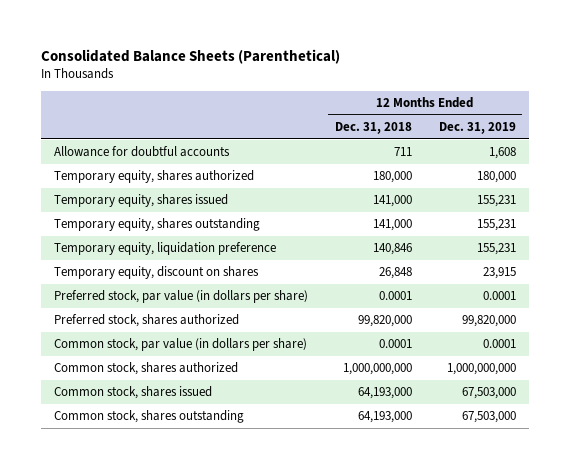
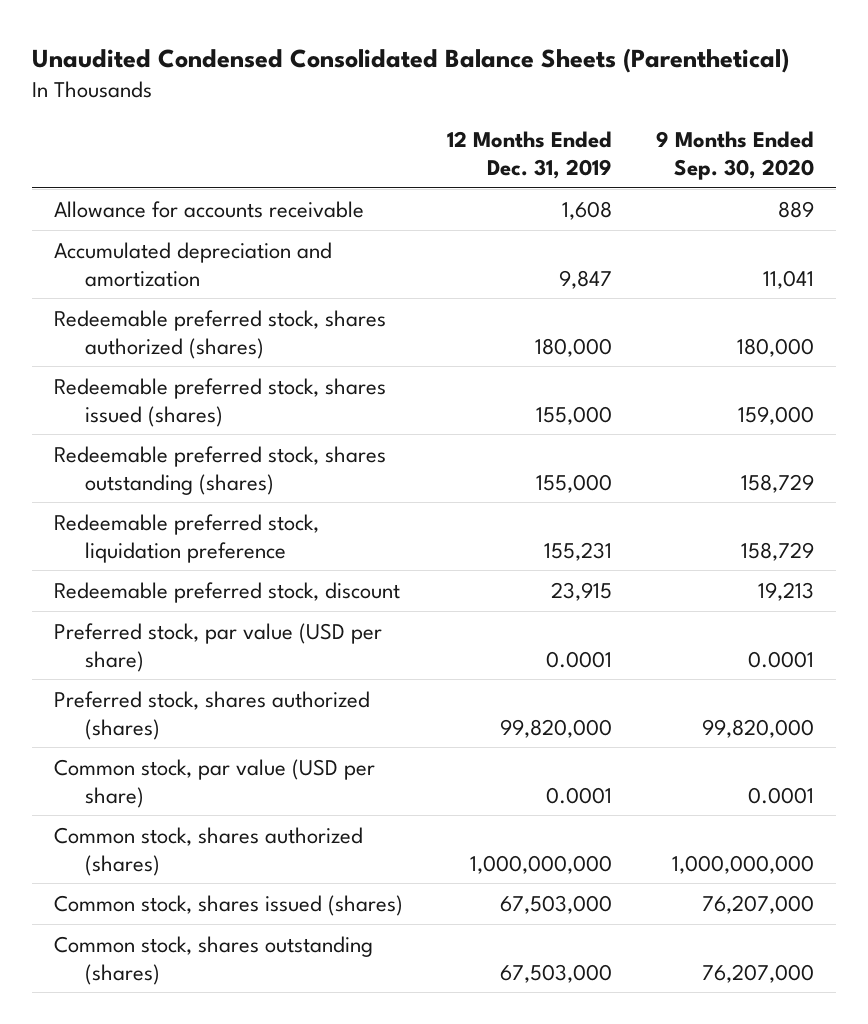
- Consolidated Balance Sheets (Parenthetical)
+ Unaudited Condensed Consolidated Balance Sheets (Parenthetical)
- | 12 Months Ended Dec. 31, 2018 | 12 Months Ended Dec. 31, 2019
+ | 12 Months Ended Dec. 31, 2019 | 9 Months Ended Sep. 30, 2020
- Allowance for doubtful accounts | 711 | 1,608
- Temporary equity, shares authorized | 180,000 | 180,000
- Temporary equity, shares issued | 141,000 | 155,231
- Temporary equity, shares outstanding | 141,000 | 155,231
- Temporary equity, liquidation preference | 140,846 | 155,231
- Temporary equity, discount on shares | 26,848 | 23,915
- Preferred stock, par value (in dollars per share) | 0.0001 | 0.0001
- Preferred stock, shares authorized | 99,820,000 | 99,820,000
- Common stock, par value (in dollars per share) | 0.0001 | 0.0001
- Common stock, shares authorized | 1,000,000,000 | 1,000,000,000
- Common stock, shares issued | 64,193,000 | 67,503,000
- Common stock, shares outstanding | 64,193,000 | 67,503,000
+ Allowance for accounts receivable | 1,608 | 889
+ Accumulated depreciation and amortization | 9,847 | 11,041
+ Redeemable preferred stock, shares authorized (shares) | 180,000 | 180,000
+ Redeemable preferred stock, shares issued (shares) | 155,000 | 159,000
+ Redeemable preferred stock, shares outstanding (shares) | 155,000 | 158,729
+ Redeemable preferred stock, liquidation preference | 155,231 | 158,729
+ Redeemable preferred stock, discount | 23,915 | 19,213
+ Preferred stock, par value (USD per share) | 0.0001 | 0.0001
+ Preferred stock, shares authorized (shares) | 99,820,000 | 99,820,000
+ Common stock, par value (USD per share) | 0.0001 | 0.0001
+ Common stock, shares authorized (shares) | 1,000,000,000 | 1,000,000,000
+ Common stock, shares issued (shares) | 67,503,000 | 76,207,000
+ Common stock, shares outstanding (shares) | 67,503,000 | 76,207,000

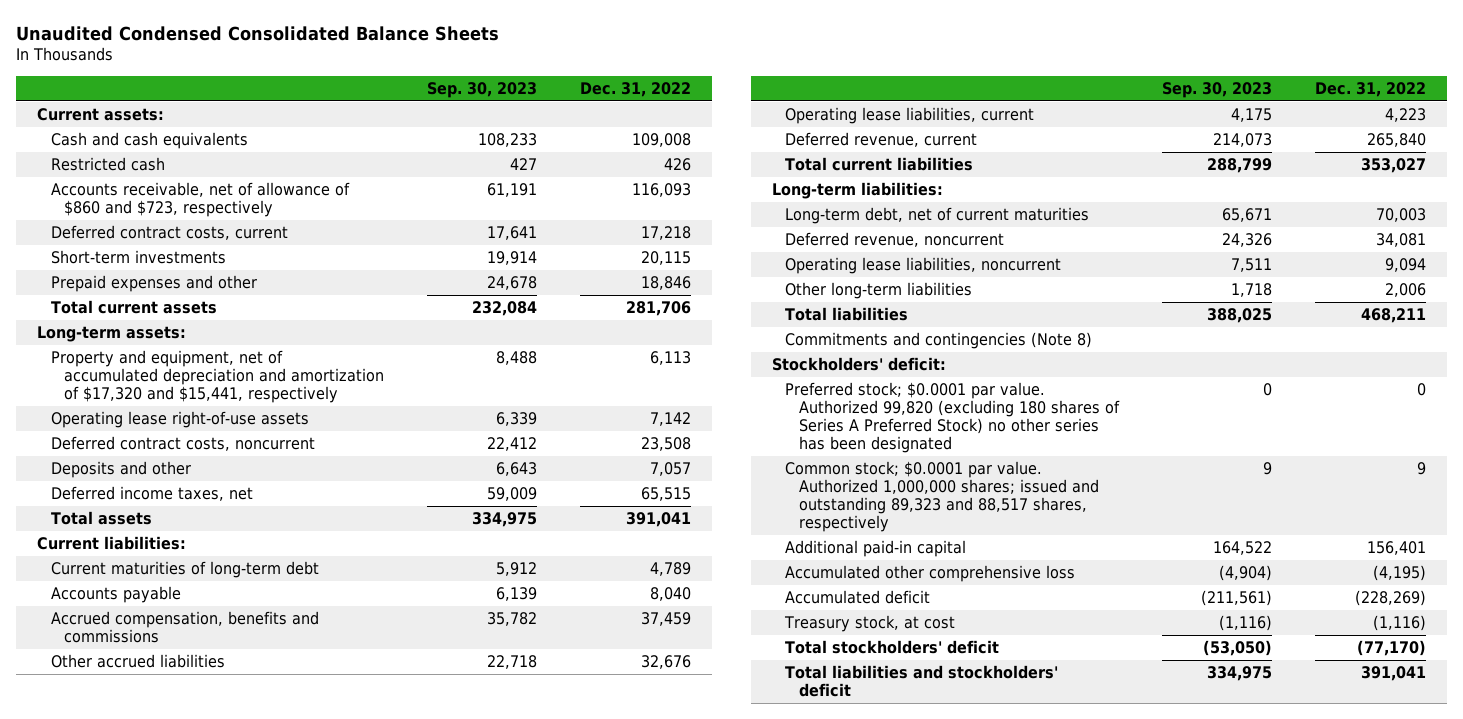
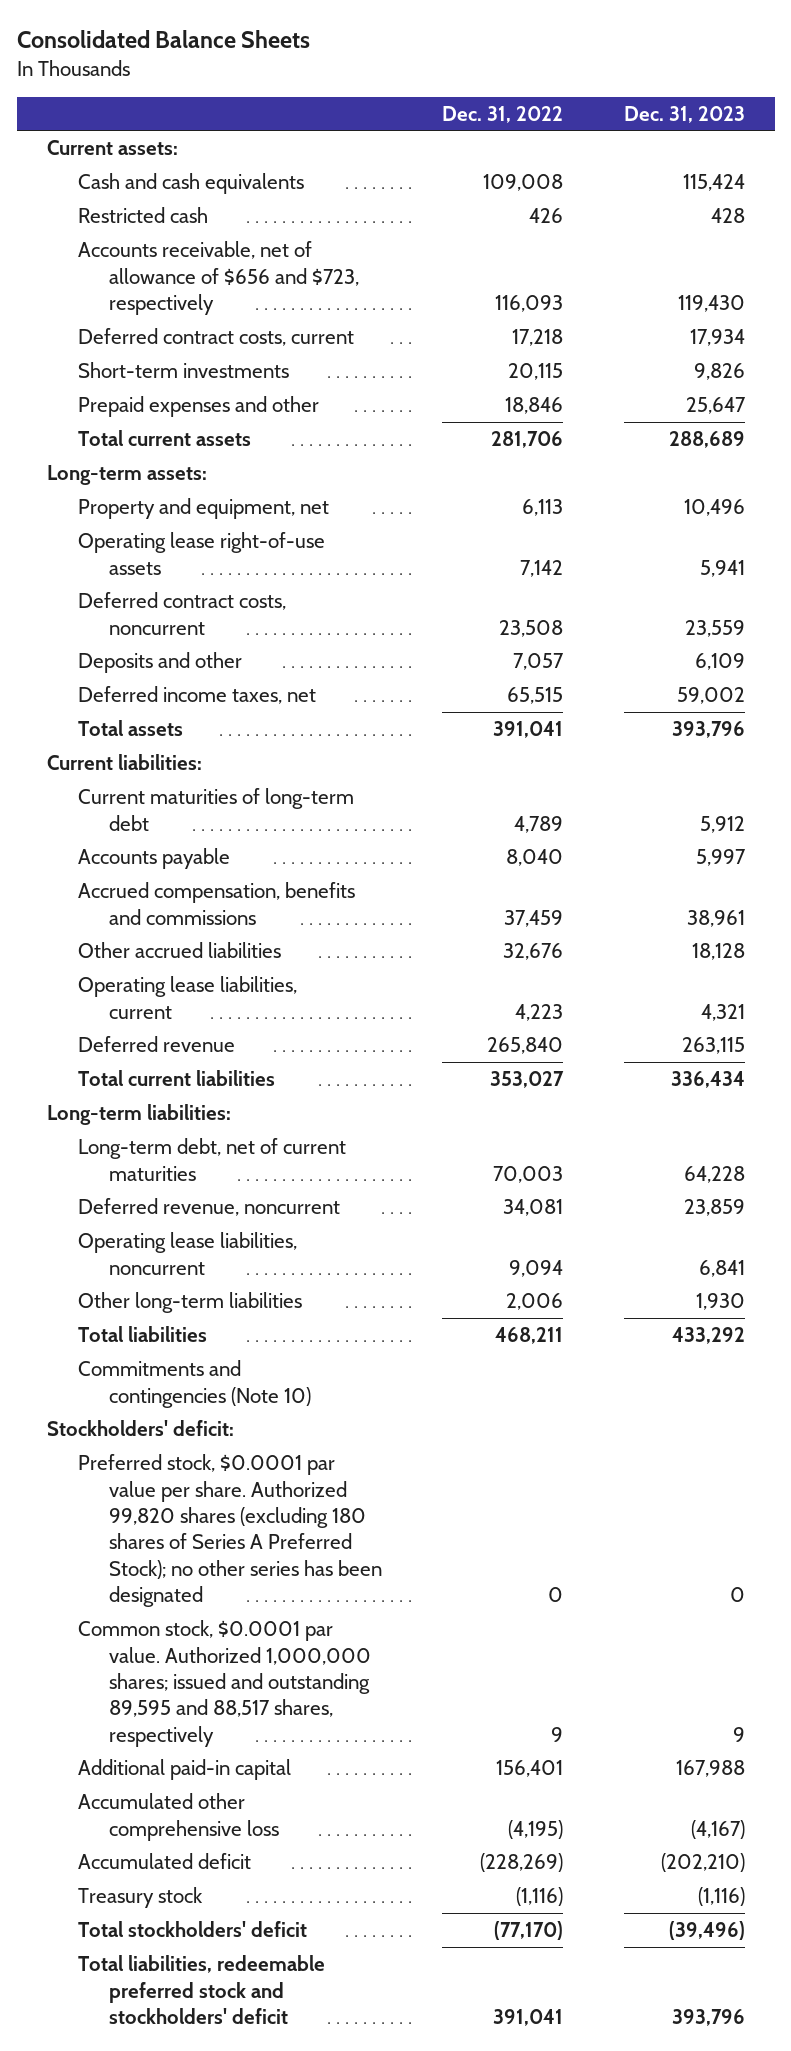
- Unaudited Condensed Consolidated Balance Sheets
+ Consolidated Balance Sheets
- | Sep. 30, 2023 | Dec. 31, 2022
+ | Dec. 31, 2022 | Dec. 31, 2023
- Accounts receivable, net of allowance of $860 and $723, respectively | 61,191 | 116,093
+ Accounts receivable, net of allowance of $656 and $723, respectively | 116,093 | 119,430
- Property and equipment, net of accumulated depreciation and amortization of $17,320 and $15,441, respectively | 8,488 | 6,113
+ Property and equipment, net | 6,113 | 10,496
- Deferred revenue, current | 214,073 | 265,840
+ Deferred revenue | 265,840 | 263,115
- Commitments and contingencies (Note 8)
+ Commitments and contingencies (Note 10)
- Preferred stock; $0.0001 par value. Authorized 99,820 (excluding 180 shares of Series A Preferred Stock) no other series has been designated | 0 | 0
- Common stock; $0.0001 par value. Authorized 1,000,000 shares; issued and outstanding 89,323 and 88,517 shares, respectively | 9 | 9
+ Preferred stock, $0.0001 par value per share. Authorized 99,820 shares (excluding 180 shares of Series A Preferred Stock); no other series has been designated | 0 | 0
+ Common stock, $0.0001 par value. Authorized 1,000,000 shares; issued and outstanding 89,595 and 88,517 shares, respectively | 9 | 9
- Treasury stock, at cost | (1,116) | (1,116)
+ Treasury stock | (1,116) | (1,116)
- Total liabilities and stockholders' deficit | 334,975 | 391,041
+ Total liabilities, redeemable preferred stock and stockholders' deficit | 391,041 | 393,796

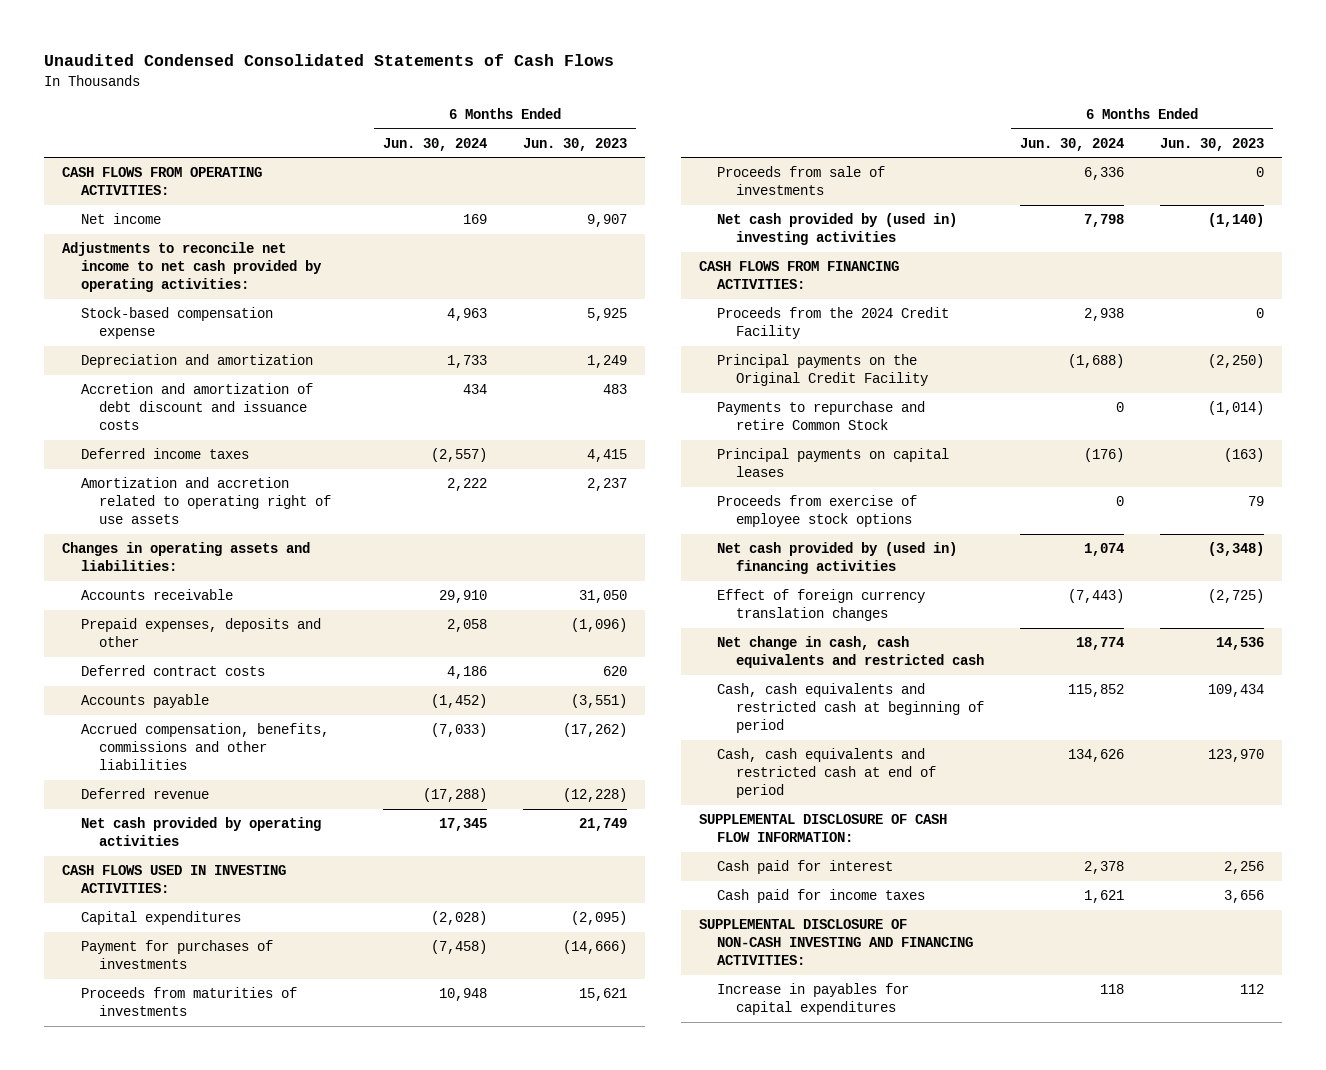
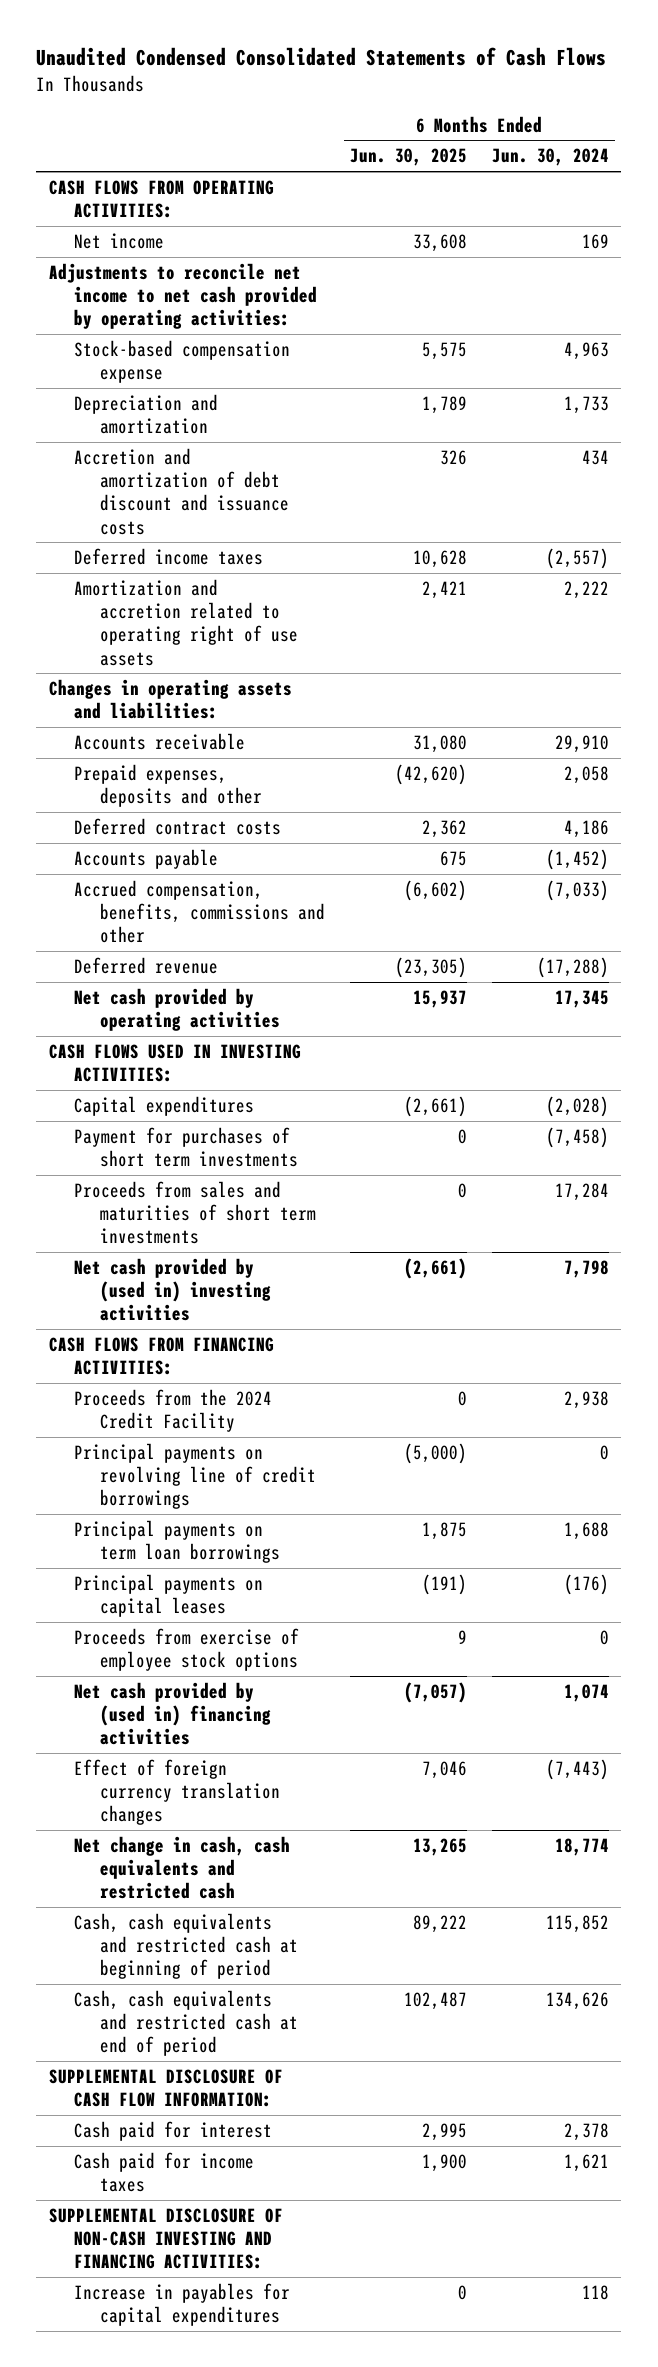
- | 6 Months Ended Jun. 30, 2024 | 6 Months Ended Jun. 30, 2023
+ | 6 Months Ended Jun. 30, 2025 | 6 Months Ended Jun. 30, 2024
- Accrued compensation, benefits, commissions and other liabilities | (7,033) | (17,262)
+ Accrued compensation, benefits, commissions and other | (6,602) | (7,033)
- Payment for purchases of investments | (7,458) | (14,666)
- Proceeds from maturities of investments | 10,948 | 15,621
- Proceeds from sale of investments | 6,336 | 0
+ Payment for purchases of short term investments | 0 | (7,458)
+ Proceeds from sales and maturities of short term investments | 0 | 17,284
- Principal payments on the Original Credit Facility | (1,688) | (2,250)
- Payments to repurchase and retire Common Stock | 0 | (1,014)
+ Principal payments on revolving line of credit borrowings | (5,000) | 0
+ Principal payments on term loan borrowings | 1,875 | 1,688

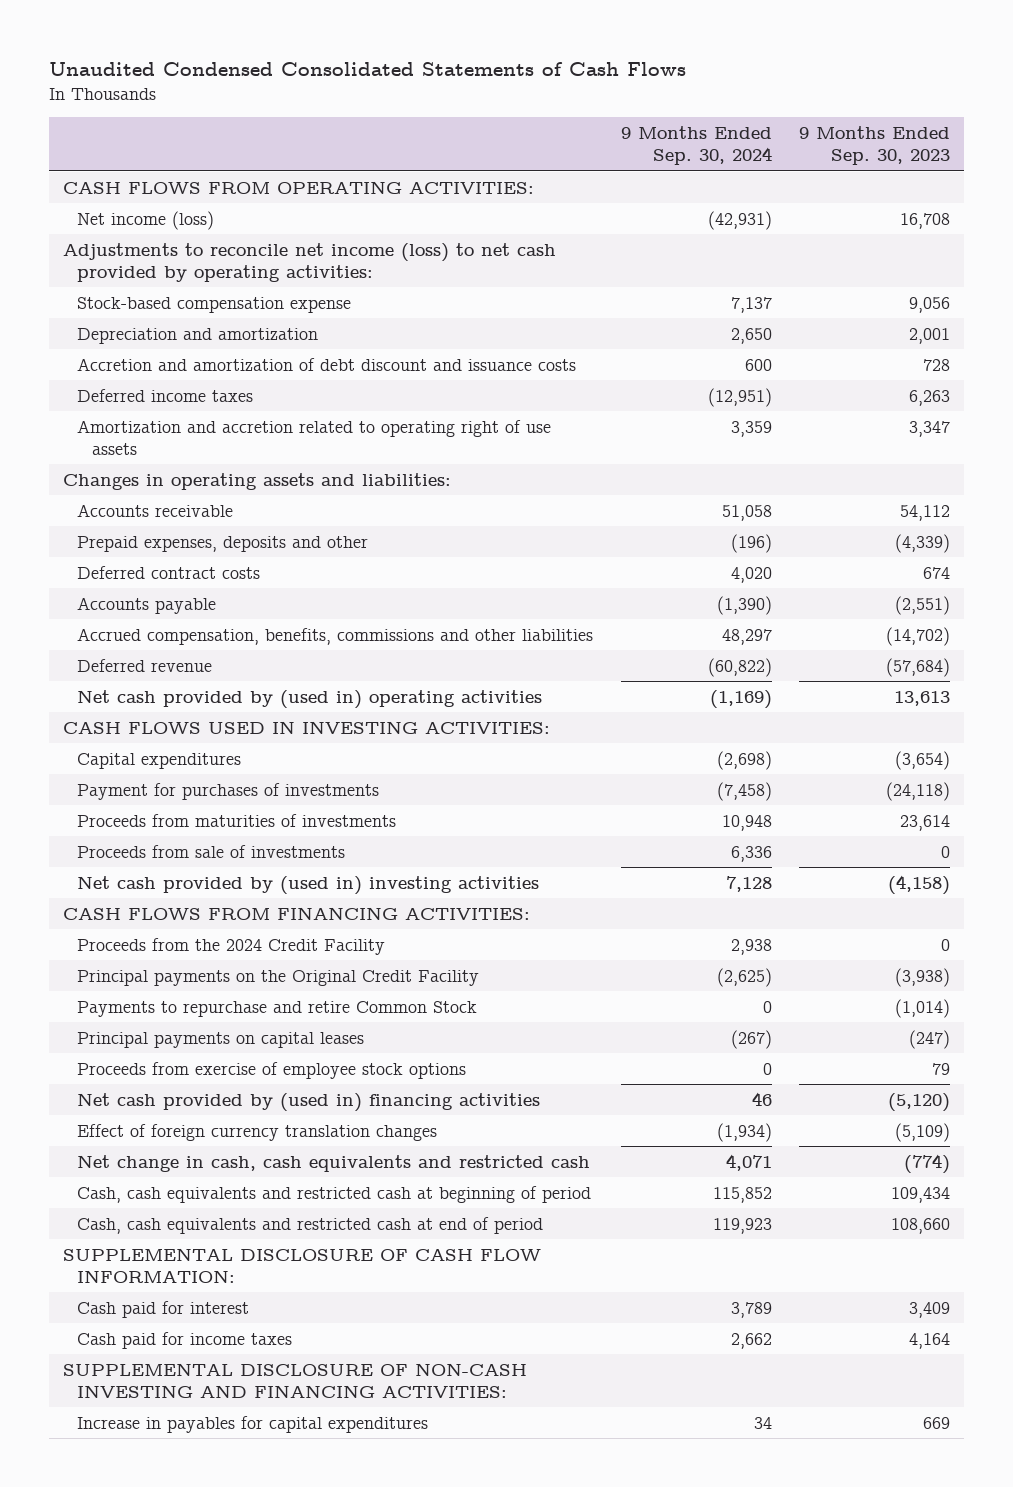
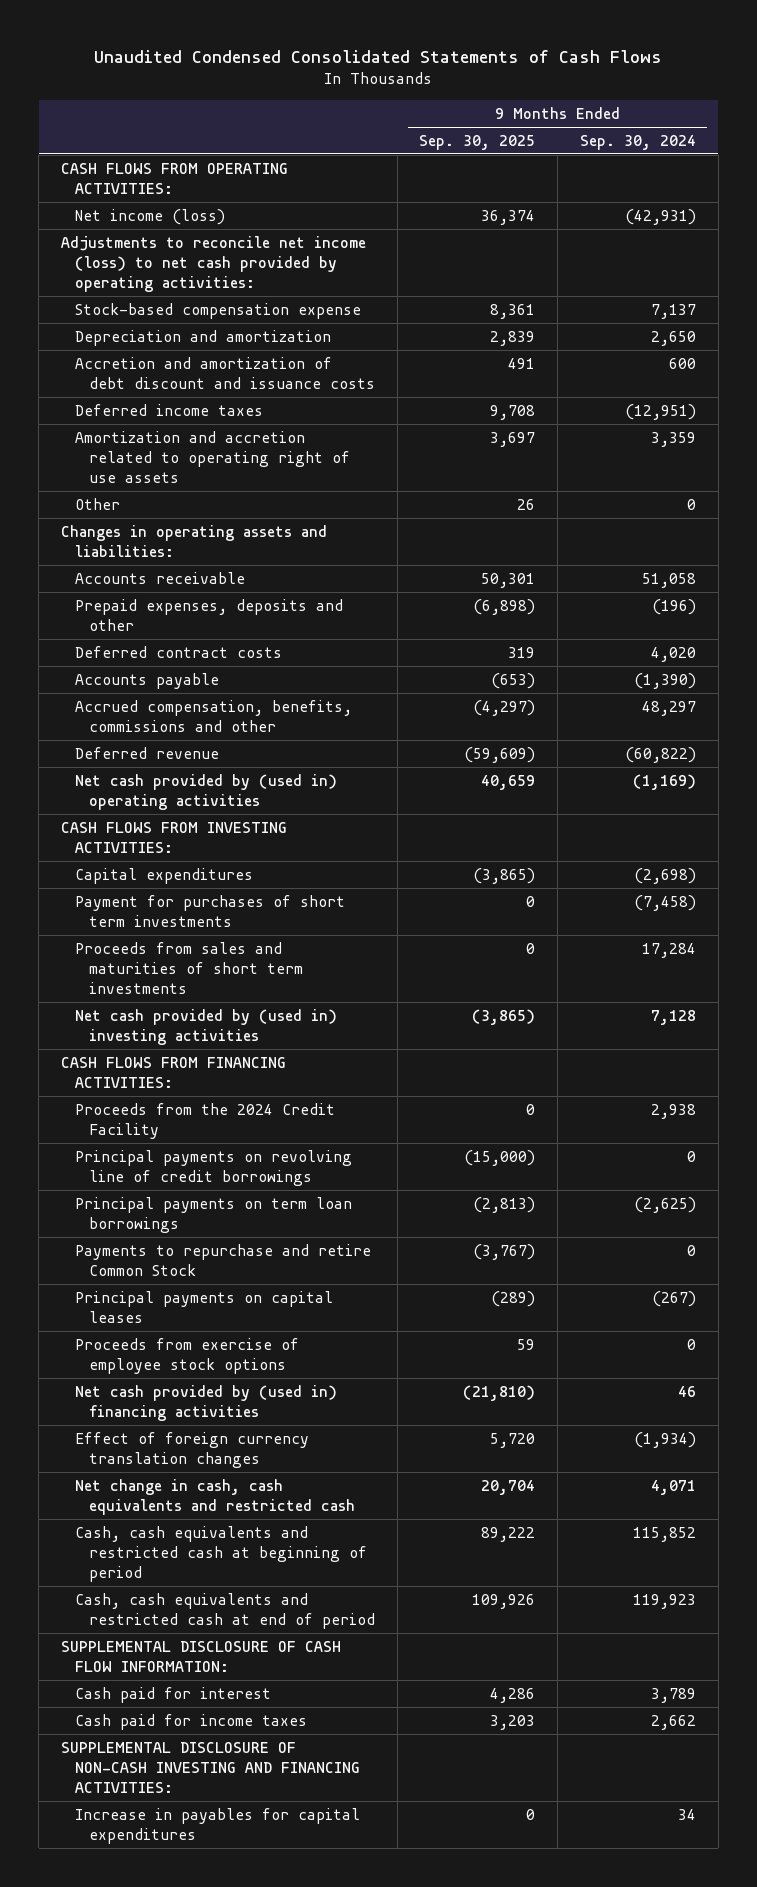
- | 9 Months Ended Sep. 30, 2024 | 9 Months Ended Sep. 30, 2023
+ | 9 Months Ended Sep. 30, 2025 | 9 Months Ended Sep. 30, 2024
+ Other | 26 | 0
- Accrued compensation, benefits, commissions and other liabilities | 48,297 | (14,702)
+ Accrued compensation, benefits, commissions and other | (4,297) | 48,297
- CASH FLOWS USED IN INVESTING ACTIVITIES:
+ CASH FLOWS FROM INVESTING ACTIVITIES:
- Payment for purchases of investments | (7,458) | (24,118)
- Proceeds from maturities of investments | 10,948 | 23,614
- Proceeds from sale of investments | 6,336 | 0
+ Payment for purchases of short term investments | 0 | (7,458)
+ Proceeds from sales and maturities of short term investments | 0 | 17,284
- Principal payments on the Original Credit Facility | (2,625) | (3,938)
+ Principal payments on revolving line of credit borrowings | (15,000) | 0
+ Principal payments on term loan borrowings | (2,813) | (2,625)

